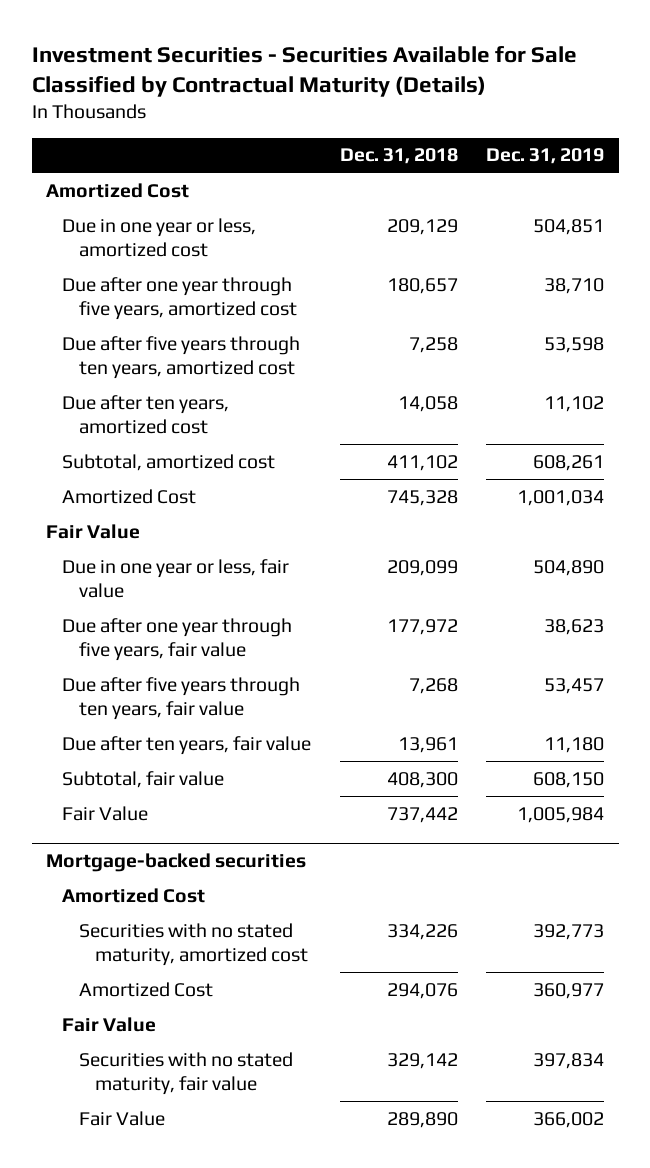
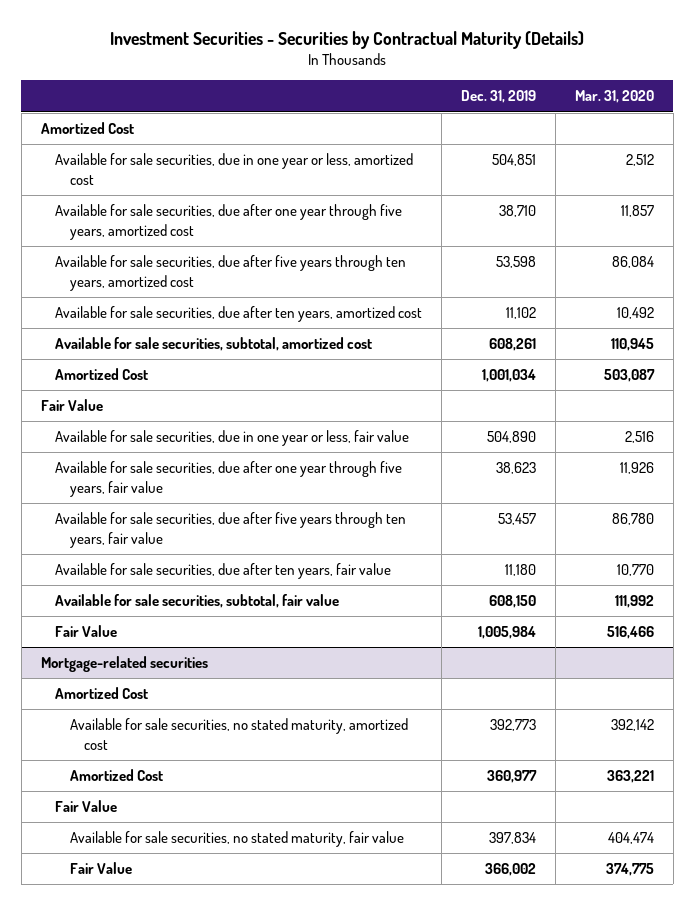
- Investment Securities - Securities Available for Sale Classified by Contractual Maturity (Details)
+ Investment Securities - Securities by Contractual Maturity (Details)
- | Dec. 31, 2018 | Dec. 31, 2019
+ | Dec. 31, 2019 | Mar. 31, 2020
- Due in one year or less, amortized cost | 209,129 | 504,851
- Due after one year through five years, amortized cost | 180,657 | 38,710
- Due after five years through ten years, amortized cost | 7,258 | 53,598
- Due after ten years, amortized cost | 14,058 | 11,102
- Subtotal, amortized cost | 411,102 | 608,261
+ Available for sale securities, due in one year or less, amortized cost | 504,851 | 2,512
+ Available for sale securities, due after one year through five years, amortized cost | 38,710 | 11,857
+ Available for sale securities, due after five years through ten years, amortized cost | 53,598 | 86,084
+ Available for sale securities, due after ten years, amortized cost | 11,102 | 10,492
+ Available for sale securities, subtotal, amortized cost | 608,261 | 110,945
- Due in one year or less, fair value | 209,099 | 504,890
- Due after one year through five years, fair value | 177,972 | 38,623
- Due after five years through ten years, fair value | 7,268 | 53,457
- Due after ten years, fair value | 13,961 | 11,180
- Subtotal, fair value | 408,300 | 608,150
+ Available for sale securities, due in one year or less, fair value | 504,890 | 2,516
+ Available for sale securities, due after one year through five years, fair value | 38,623 | 11,926
+ Available for sale securities, due after five years through ten years, fair value | 53,457 | 86,780
+ Available for sale securities, due after ten years, fair value | 11,180 | 10,770
+ Available for sale securities, subtotal, fair value | 608,150 | 111,992
- Mortgage-backed securities
+ Mortgage-related securities
- Securities with no stated maturity, amortized cost | 334,226 | 392,773
+ Available for sale securities, no stated maturity, amortized cost | 392,773 | 392,142
- Securities with no stated maturity, fair value | 329,142 | 397,834
+ Available for sale securities, no stated maturity, fair value | 397,834 | 404,474

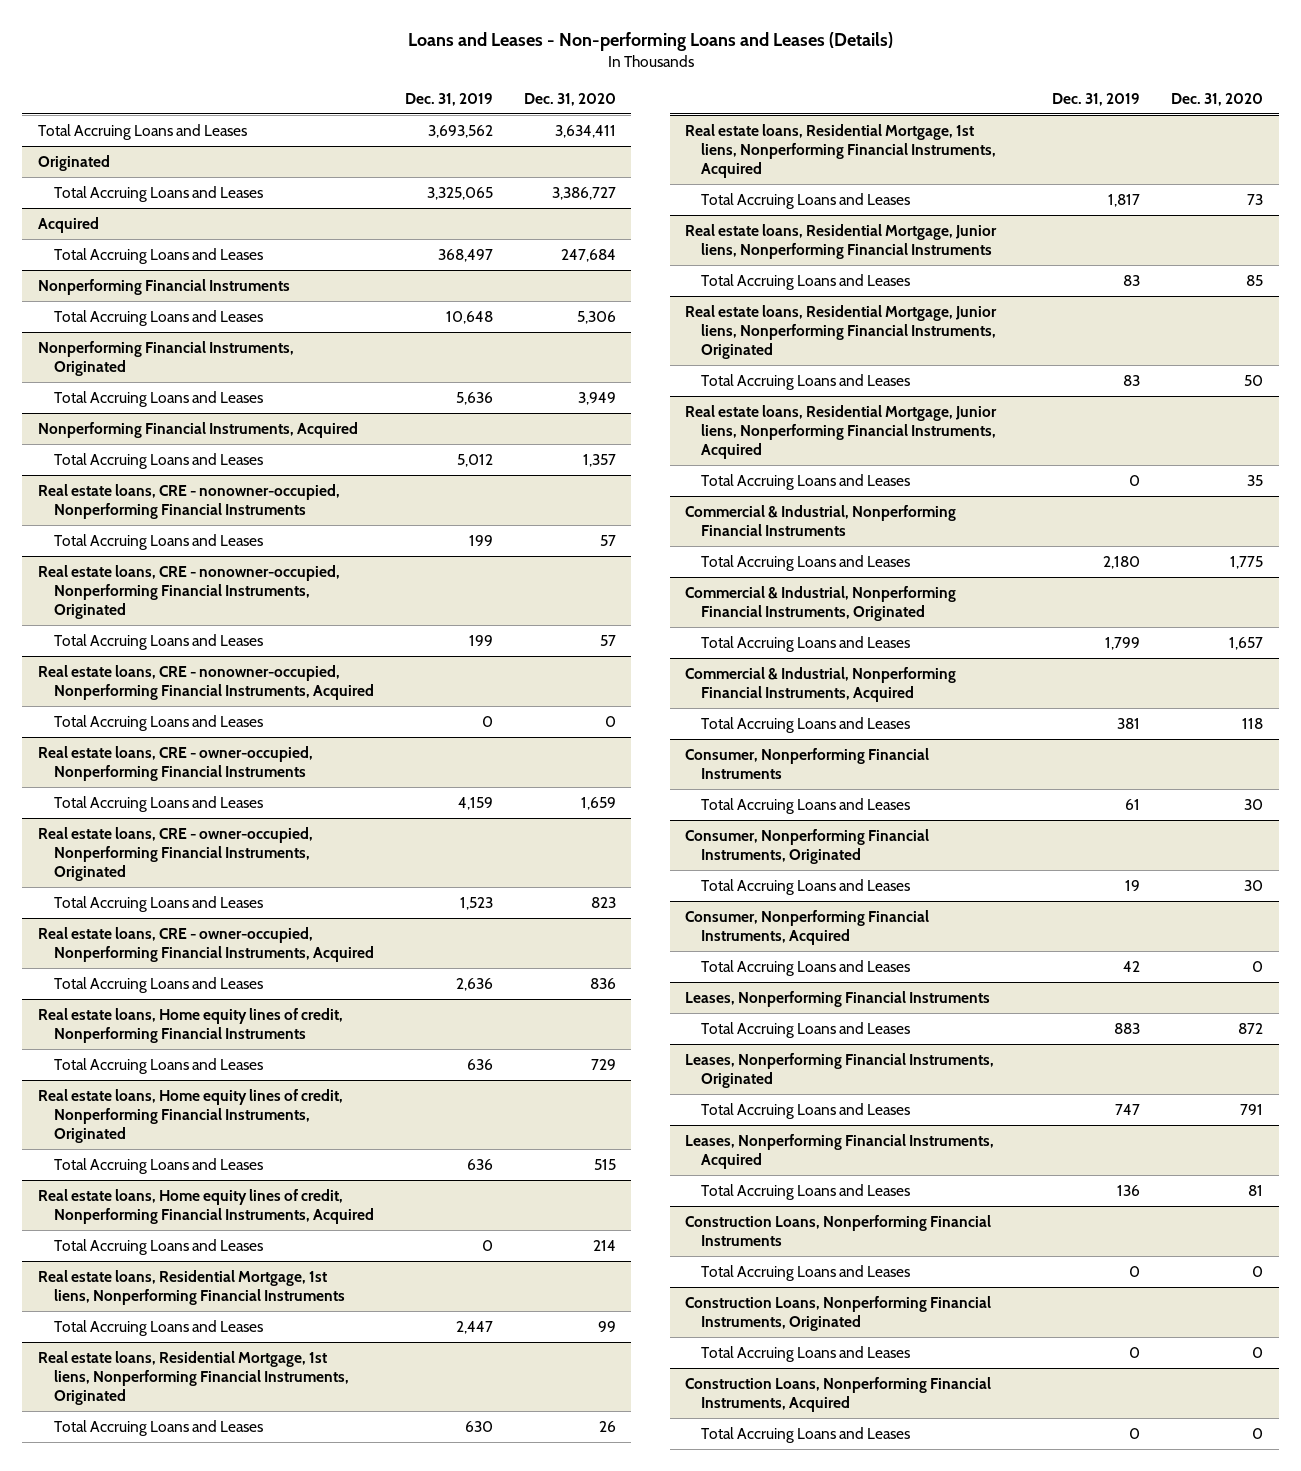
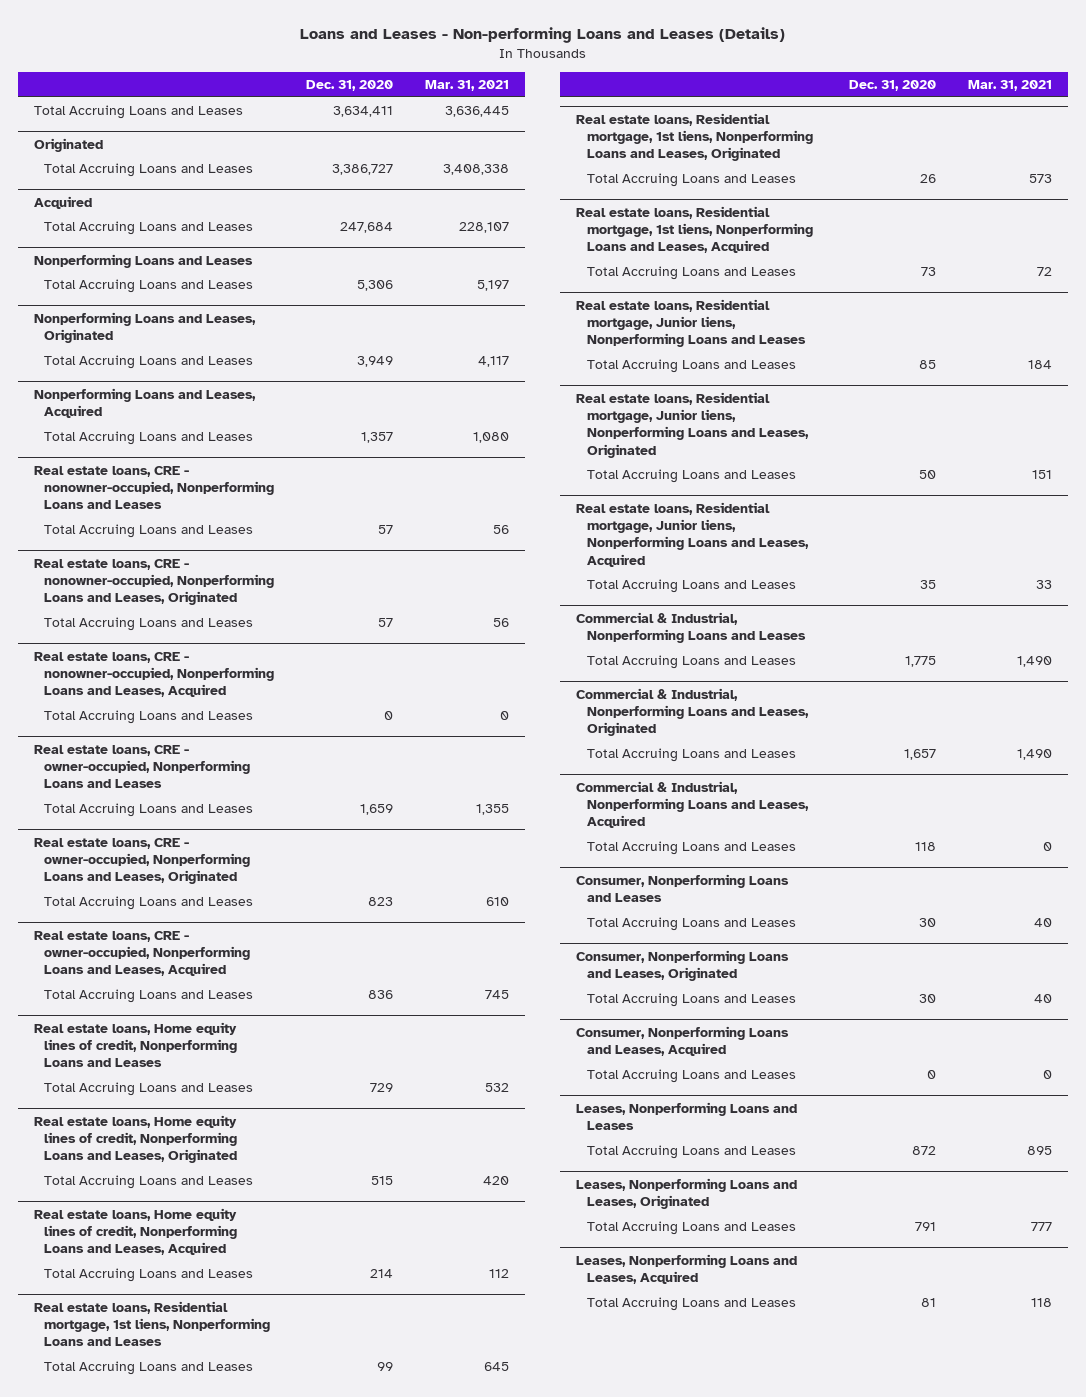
- | Dec. 31, 2019 | Dec. 31, 2020
+ | Dec. 31, 2020 | Mar. 31, 2021
- Nonperforming Financial Instruments
+ Nonperforming Loans and Leases
- Nonperforming Financial Instruments, Originated
+ Nonperforming Loans and Leases, Originated
- Nonperforming Financial Instruments, Acquired
+ Nonperforming Loans and Leases, Acquired
- Real estate loans, CRE - nonowner-occupied, Nonperforming Financial Instruments
+ Real estate loans, CRE - nonowner-occupied, Nonperforming Loans and Leases
- Real estate loans, CRE - nonowner-occupied, Nonperforming Financial Instruments, Originated
+ Real estate loans, CRE - nonowner-occupied, Nonperforming Loans and Leases, Originated
- Real estate loans, CRE - nonowner-occupied, Nonperforming Financial Instruments, Acquired
+ Real estate loans, CRE - nonowner-occupied, Nonperforming Loans and Leases, Acquired
- Real estate loans, CRE - owner-occupied, Nonperforming Financial Instruments
+ Real estate loans, CRE - owner-occupied, Nonperforming Loans and Leases
- Real estate loans, CRE - owner-occupied, Nonperforming Financial Instruments, Originated
+ Real estate loans, CRE - owner-occupied, Nonperforming Loans and Leases, Originated
- Real estate loans, CRE - owner-occupied, Nonperforming Financial Instruments, Acquired
+ Real estate loans, CRE - owner-occupied, Nonperforming Loans and Leases, Acquired
- Real estate loans, Home equity lines of credit, Nonperforming Financial Instruments
+ Real estate loans, Home equity lines of credit, Nonperforming Loans and Leases
- Real estate loans, Home equity lines of credit, Nonperforming Financial Instruments, Originated
+ Real estate loans, Home equity lines of credit, Nonperforming Loans and Leases, Originated
- Real estate loans, Home equity lines of credit, Nonperforming Financial Instruments, Acquired
+ Real estate loans, Home equity lines of credit, Nonperforming Loans and Leases, Acquired
- Real estate loans, Residential Mortgage, 1st liens, Nonperforming Financial Instruments
+ Real estate loans, Residential mortgage, 1st liens, Nonperforming Loans and Leases
- Real estate loans, Residential Mortgage, 1st liens, Nonperforming Financial Instruments, Originated
+ Real estate loans, Residential mortgage, 1st liens, Nonperforming Loans and Leases, Originated
- Real estate loans, Residential Mortgage, 1st liens, Nonperforming Financial Instruments, Acquired
+ Real estate loans, Residential mortgage, 1st liens, Nonperforming Loans and Leases, Acquired
- Real estate loans, Residential Mortgage, Junior liens, Nonperforming Financial Instruments
+ Real estate loans, Residential mortgage, Junior liens, Nonperforming Loans and Leases
- Real estate loans, Residential Mortgage, Junior liens, Nonperforming Financial Instruments, Originated
+ Real estate loans, Residential mortgage, Junior liens, Nonperforming Loans and Leases, Originated
- Real estate loans, Residential Mortgage, Junior liens, Nonperforming Financial Instruments, Acquired
+ Real estate loans, Residential mortgage, Junior liens, Nonperforming Loans and Leases, Acquired
- Commercial & Industrial, Nonperforming Financial Instruments
+ Commercial & Industrial, Nonperforming Loans and Leases
- Commercial & Industrial, Nonperforming Financial Instruments, Originated
+ Commercial & Industrial, Nonperforming Loans and Leases, Originated
- Commercial & Industrial, Nonperforming Financial Instruments, Acquired
+ Commercial & Industrial, Nonperforming Loans and Leases, Acquired
- Consumer, Nonperforming Financial Instruments
+ Consumer, Nonperforming Loans and Leases
- Consumer, Nonperforming Financial Instruments, Originated
+ Consumer, Nonperforming Loans and Leases, Originated
- Consumer, Nonperforming Financial Instruments, Acquired
+ Consumer, Nonperforming Loans and Leases, Acquired
- Leases, Nonperforming Financial Instruments
+ Leases, Nonperforming Loans and Leases
- Leases, Nonperforming Financial Instruments, Originated
+ Leases, Nonperforming Loans and Leases, Originated
- Leases, Nonperforming Financial Instruments, Acquired
+ Leases, Nonperforming Loans and Leases, Acquired
- Construction Loans, Nonperforming Financial Instruments
- Total Accruing Loans and Leases | 0 | 0
- Construction Loans, Nonperforming Financial Instruments, Originated
- Total Accruing Loans and Leases | 0 | 0
- Construction Loans, Nonperforming Financial Instruments, Acquired
- Total Accruing Loans and Leases | 0 | 0

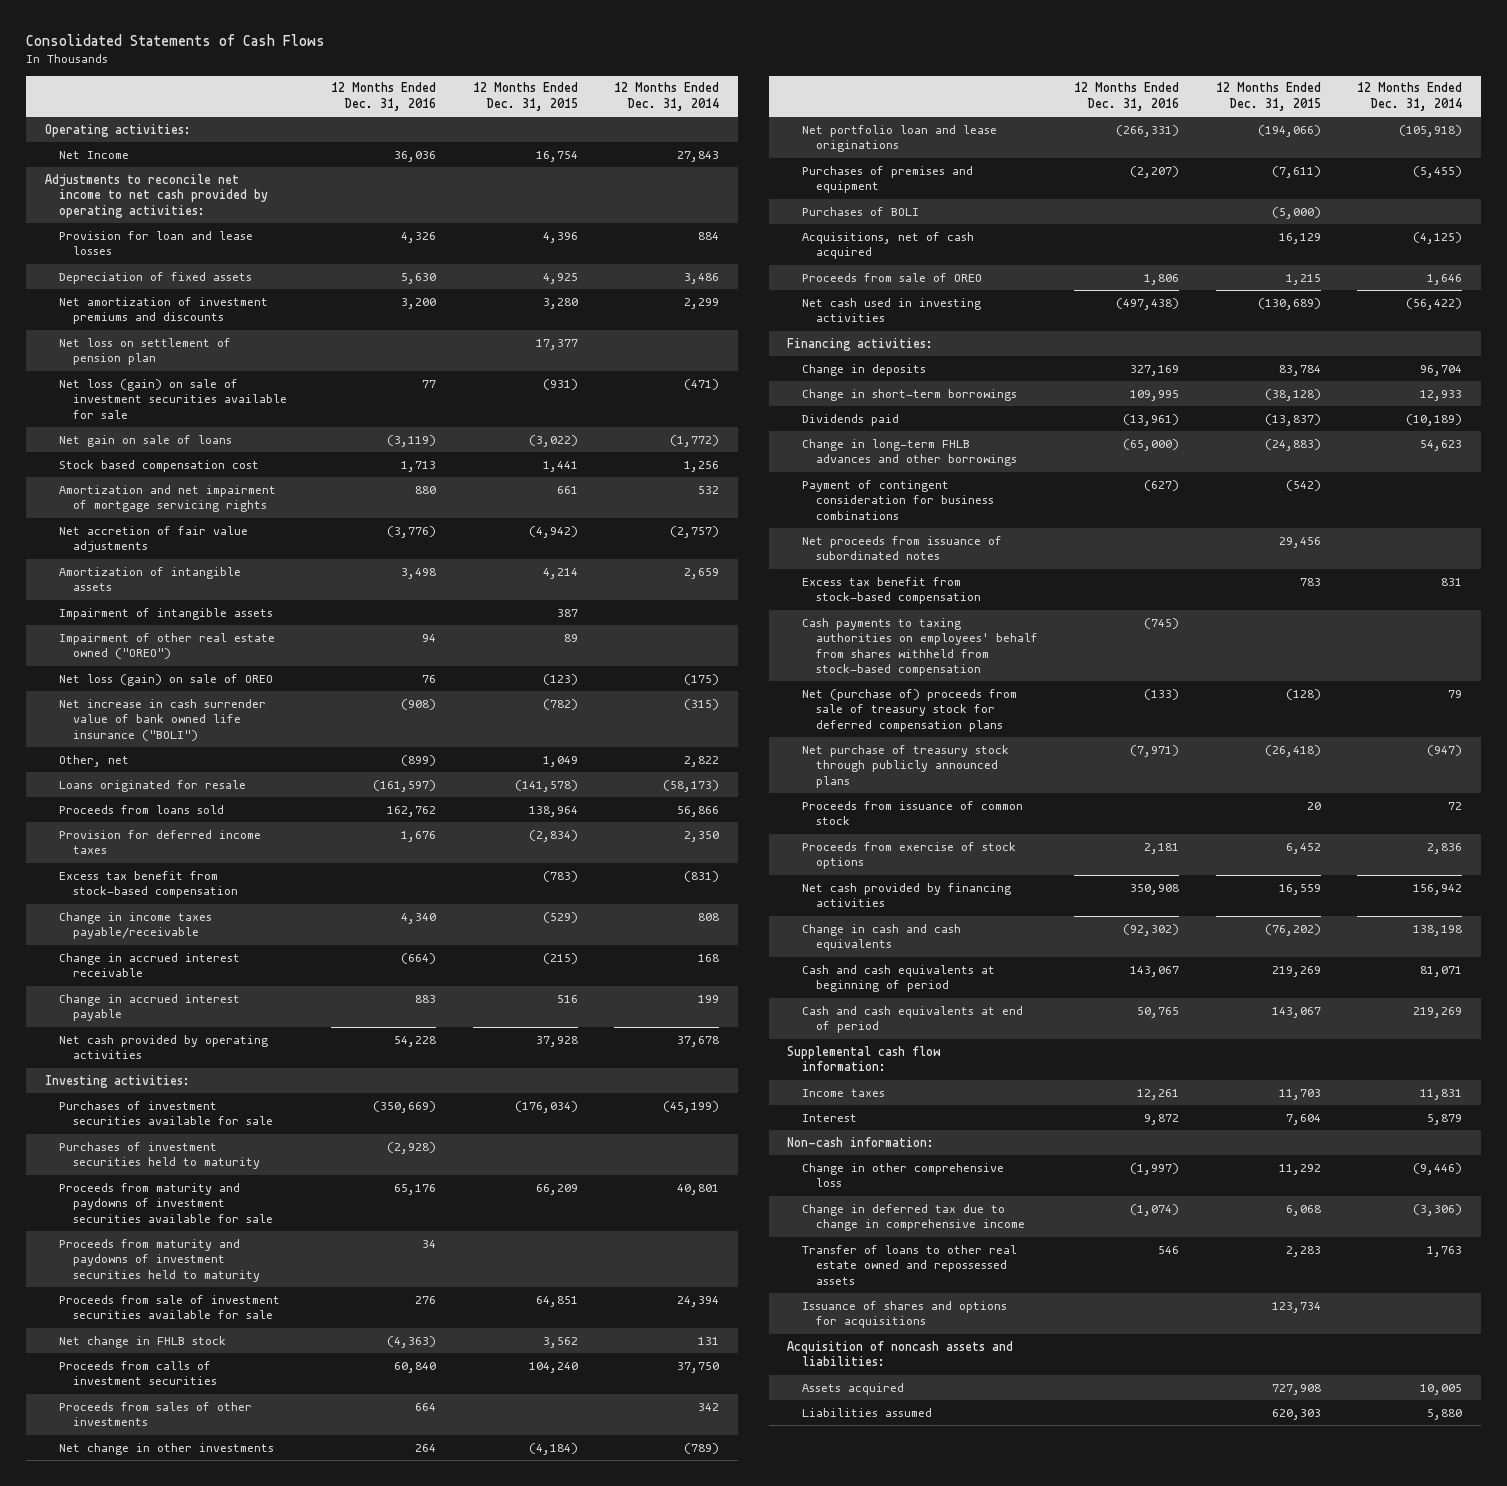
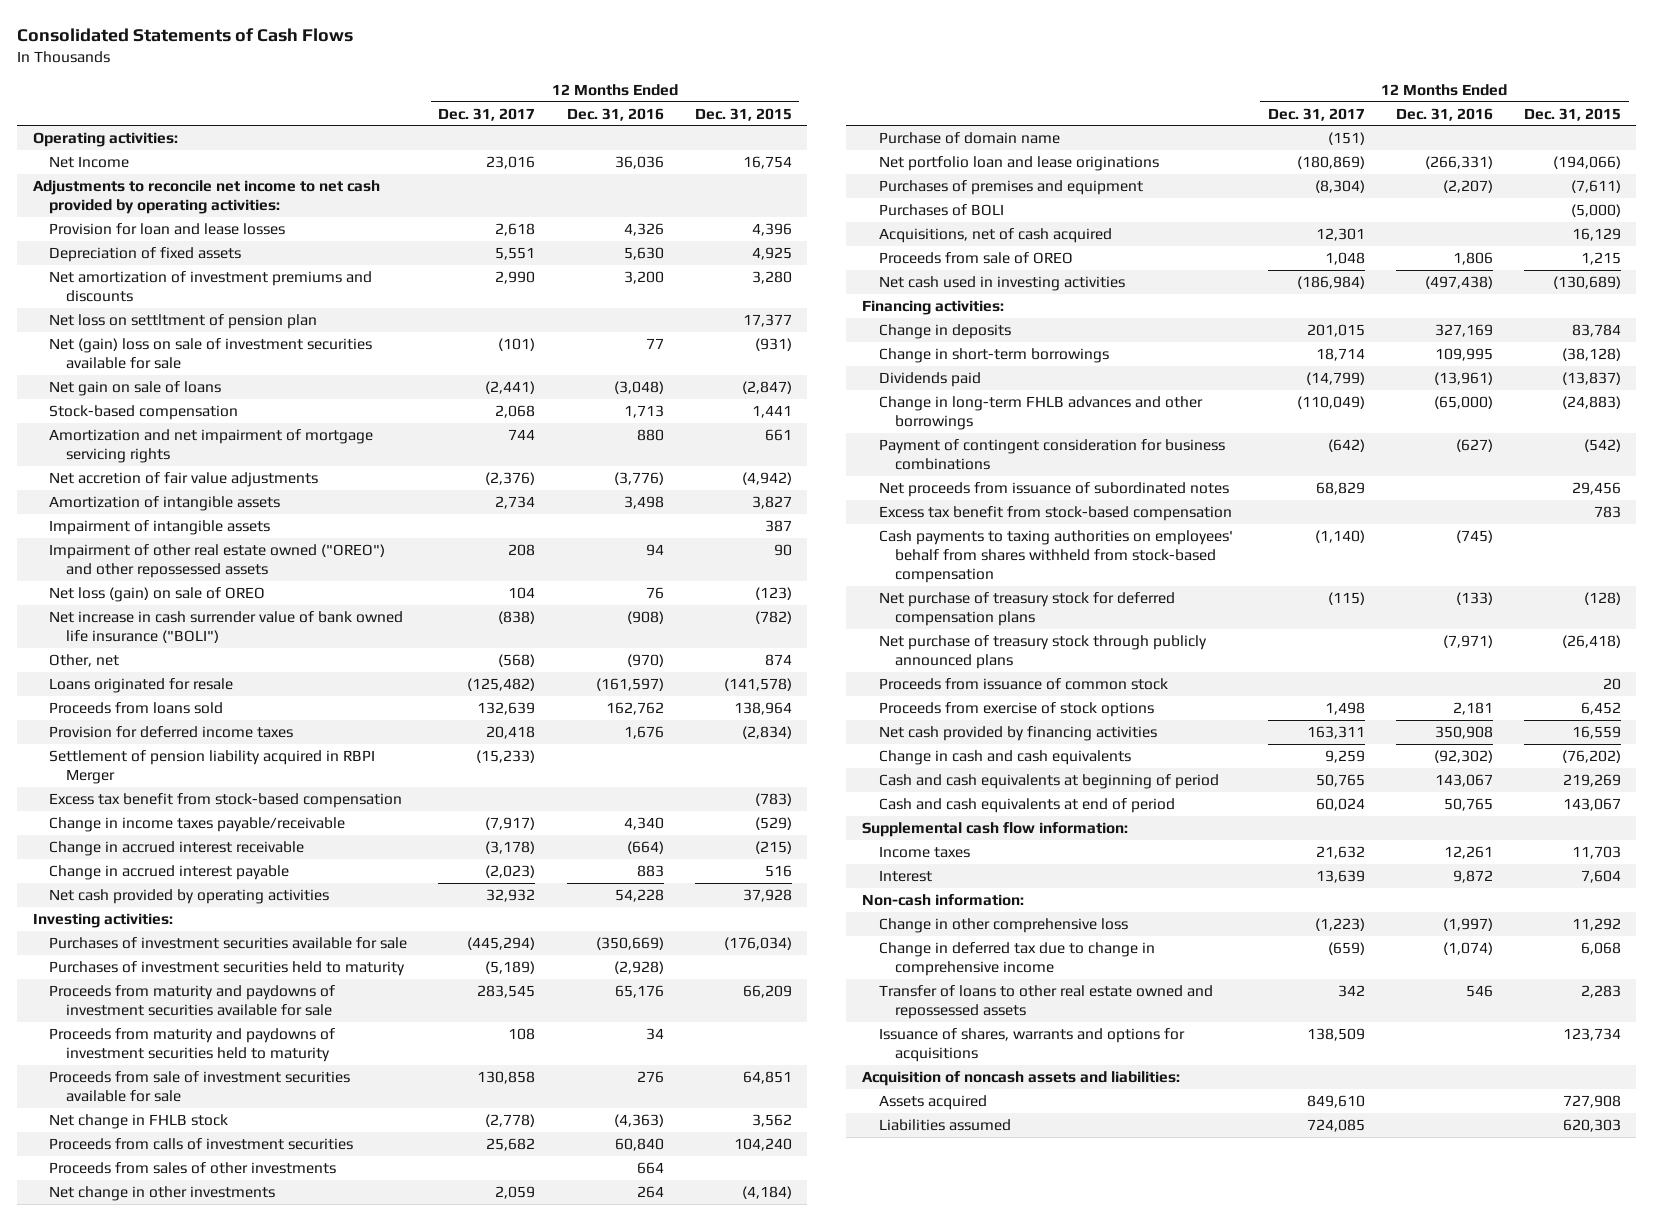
- | 12 Months Ended Dec. 31, 2016 | 12 Months Ended Dec. 31, 2015 | 12 Months Ended Dec. 31, 2014
+ | 12 Months Ended Dec. 31, 2017 | 12 Months Ended Dec. 31, 2016 | 12 Months Ended Dec. 31, 2015
- Net loss on settlement of pension plan | | 17,377 |
- Net loss (gain) on sale of investment securities available for sale | 77 | (931) | (471)
- Net gain on sale of loans | (3,119) | (3,022) | (1,772)
- Stock based compensation cost | 1,713 | 1,441 | 1,256
+ Net loss on settltment of pension plan | | | 17,377
+ Net (gain) loss on sale of investment securities available for sale | (101) | 77 | (931)
+ Net gain on sale of loans | (2,441) | (3,048) | (2,847)
+ Stock-based compensation | 2,068 | 1,713 | 1,441
- Amortization of intangible assets | 3,498 | 4,214 | 2,659
+ Amortization of intangible assets | 2,734 | 3,498 | 3,827
- Impairment of other real estate owned ("OREO") | 94 | 89 |
+ Impairment of other real estate owned ("OREO") and other repossessed assets | 208 | 94 | 90
- Other, net | (899) | 1,049 | 2,822
+ Other, net | (568) | (970) | 874
+ Settlement of pension liability acquired in RBPI Merger | (15,233) | |
+ Purchase of domain name | (151) | |
- Net (purchase of) proceeds from sale of treasury stock for deferred compensation plans | (133) | (128) | 79
+ Net purchase of treasury stock for deferred compensation plans | (115) | (133) | (128)
- Issuance of shares and options for acquisitions | | 123,734 |
+ Issuance of shares, warrants and options for acquisitions | 138,509 | | 123,734

